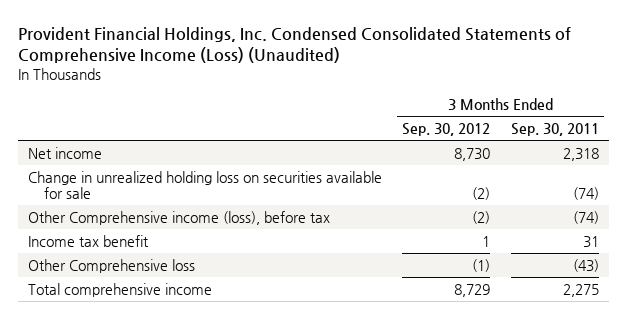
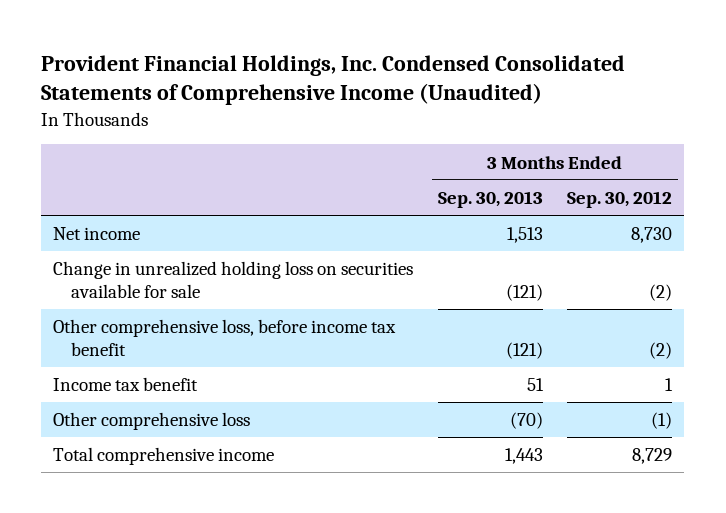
- Provident Financial Holdings, Inc. Condensed Consolidated Statements of Comprehensive Income (Loss) (Unaudited)
+ Provident Financial Holdings, Inc. Condensed Consolidated Statements of Comprehensive Income (Unaudited)
- | 3 Months Ended Sep. 30, 2012 | 3 Months Ended Sep. 30, 2011
+ | 3 Months Ended Sep. 30, 2013 | 3 Months Ended Sep. 30, 2012
- Other Comprehensive income (loss), before tax | (2) | (74)
+ Other comprehensive loss, before income tax benefit | (121) | (2)
- Other Comprehensive loss | (1) | (43)
+ Other comprehensive loss | (70) | (1)

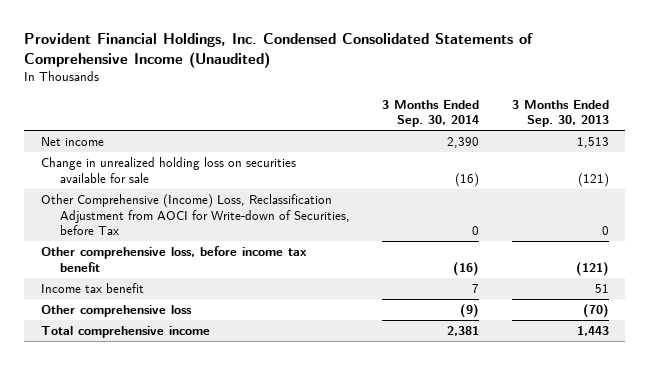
- | 3 Months Ended Sep. 30, 2013 | 3 Months Ended Sep. 30, 2012
+ | 3 Months Ended Sep. 30, 2014 | 3 Months Ended Sep. 30, 2013
+ Other Comprehensive (Income) Loss, Reclassification Adjustment from AOCI for Write-down of Securities, before Tax | 0 | 0

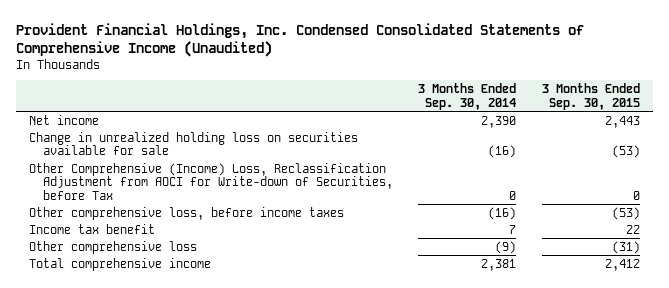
- | 3 Months Ended Sep. 30, 2014 | 3 Months Ended Sep. 30, 2013
+ | 3 Months Ended Sep. 30, 2014 | 3 Months Ended Sep. 30, 2015
- Other comprehensive loss, before income tax benefit | (16) | (121)
+ Other comprehensive loss, before income taxes | (16) | (53)

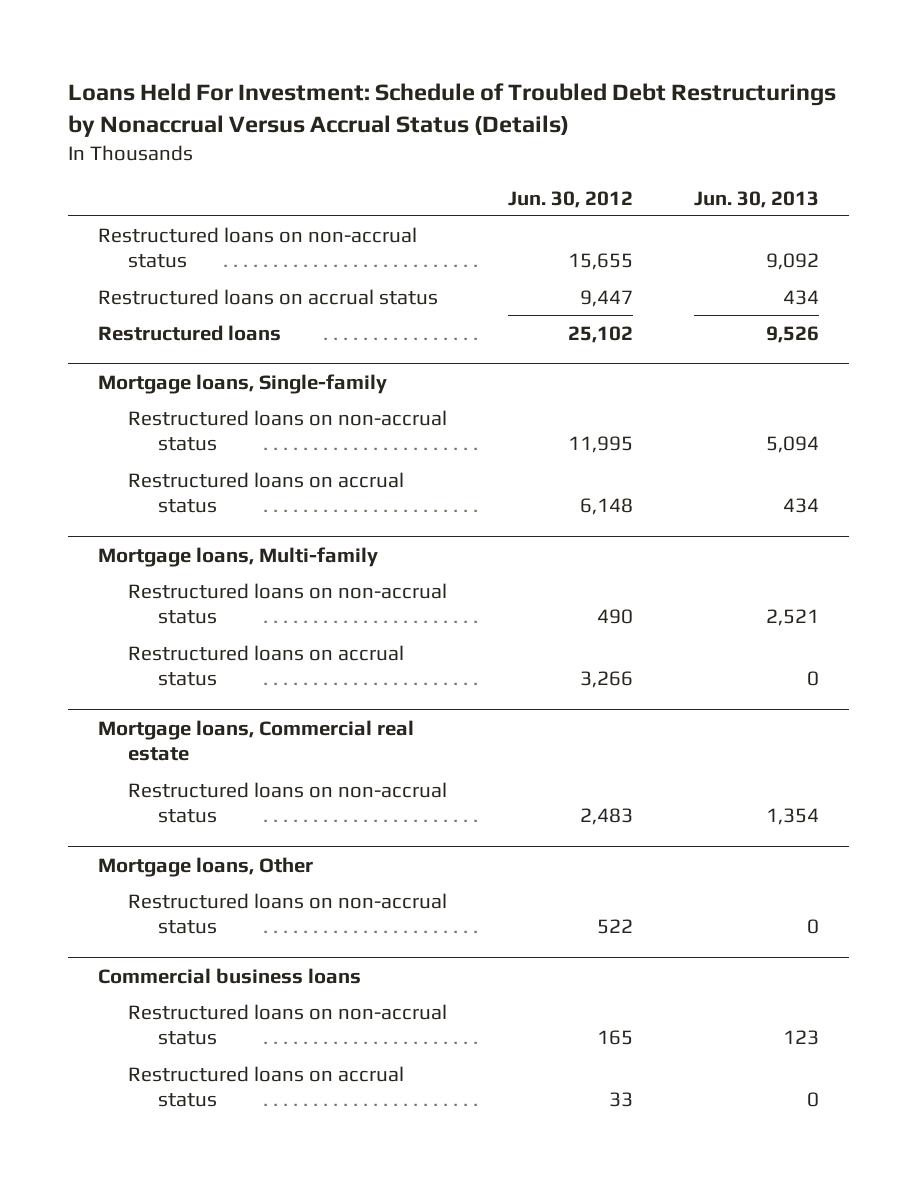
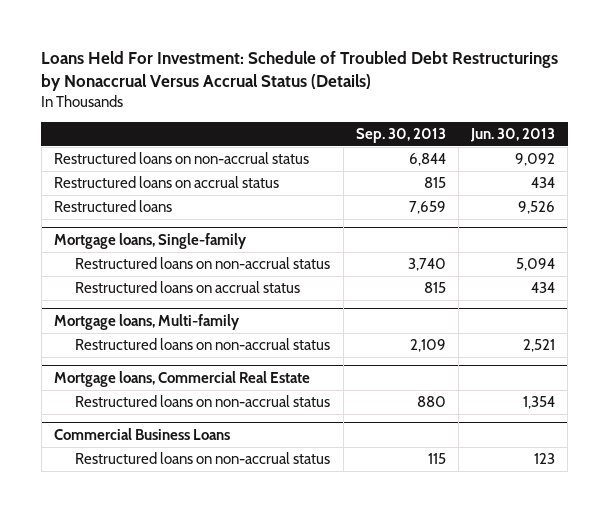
- | Jun. 30, 2012 | Jun. 30, 2013
+ | Sep. 30, 2013 | Jun. 30, 2013
@ Mortgage loans, Multi-family
- Restructured loans on accrual status | 3,266 | 0
- Mortgage loans, Commercial real estate
+ Mortgage loans, Commercial Real Estate
- Mortgage loans, Other
- Restructured loans on non-accrual status | 522 | 0
- Commercial business loans
+ Commercial Business Loans
- Restructured loans on accrual status | 33 | 0

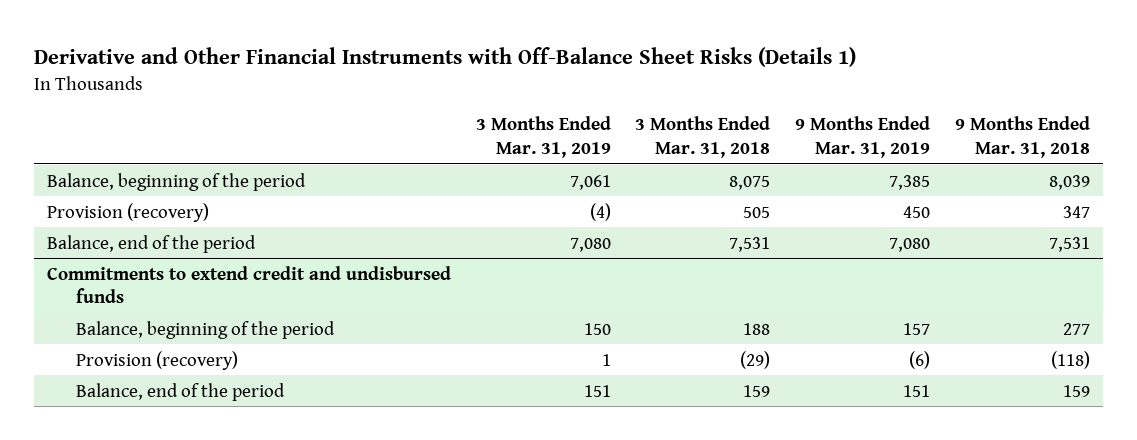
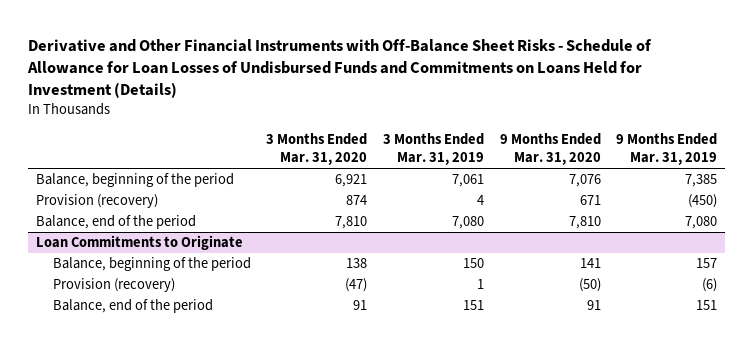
- Derivative and Other Financial Instruments with Off-Balance Sheet Risks (Details 1)
+ Derivative and Other Financial Instruments with Off-Balance Sheet Risks - Schedule of Allowance for Loan Losses of Undisbursed Funds and Commitments on Loans Held for Investment (Details)
- | 3 Months Ended Mar. 31, 2019 | 3 Months Ended Mar. 31, 2018 | 9 Months Ended Mar. 31, 2019 | 9 Months Ended Mar. 31, 2018
+ | 3 Months Ended Mar. 31, 2020 | 3 Months Ended Mar. 31, 2019 | 9 Months Ended Mar. 31, 2020 | 9 Months Ended Mar. 31, 2019
- Provision (recovery) | (4) | 505 | 450 | 347
+ Provision (recovery) | 874 | 4 | 671 | (450)
- Commitments to extend credit and undisbursed funds
+ Loan Commitments to Originate

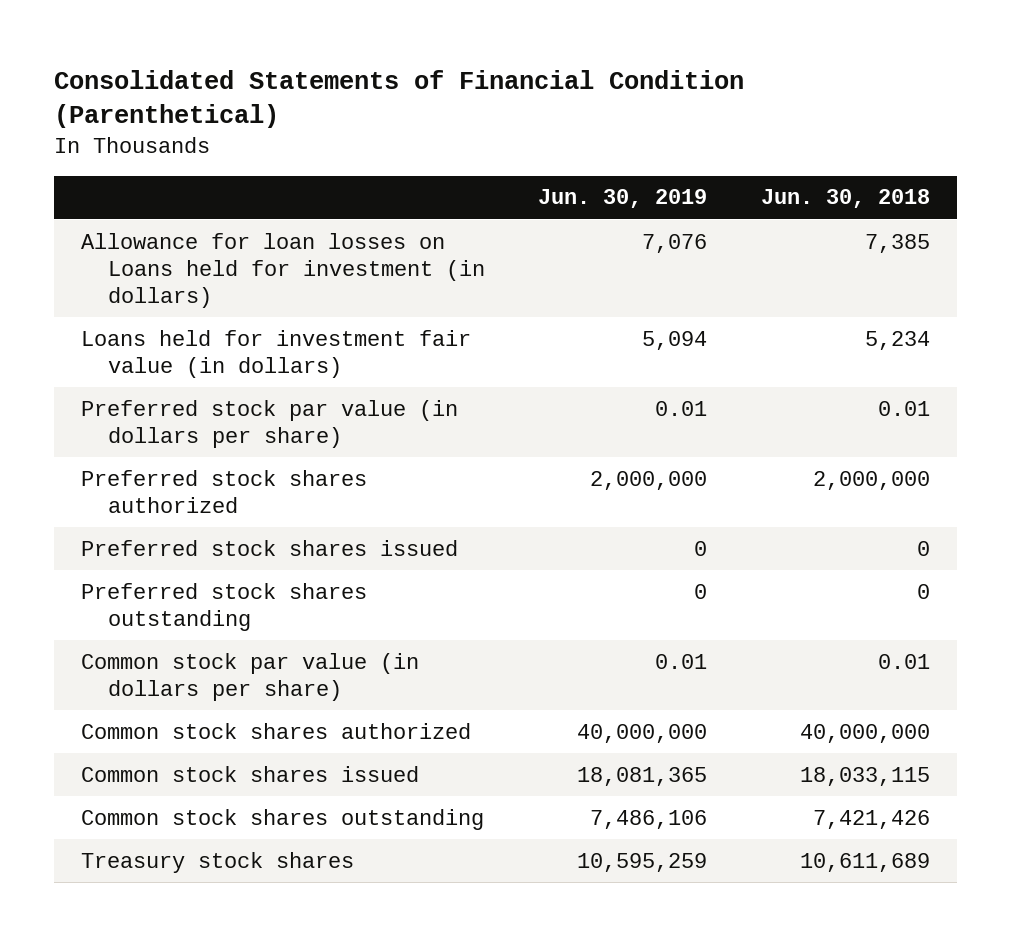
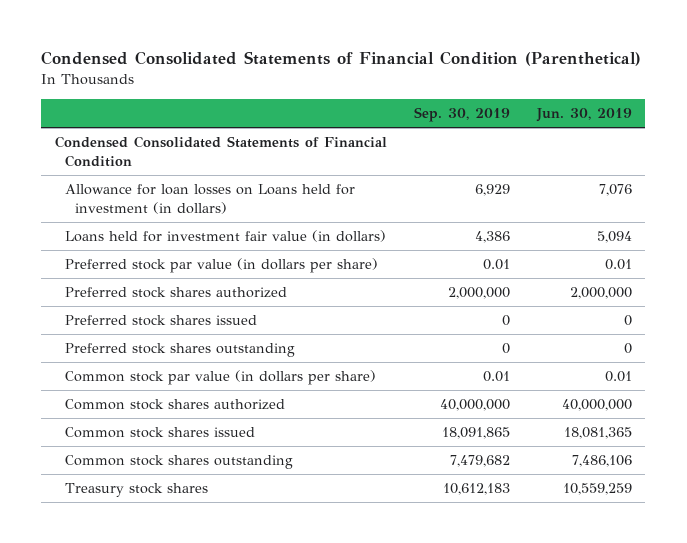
- Consolidated Statements of Financial Condition (Parenthetical)
+ Condensed Consolidated Statements of Financial Condition (Parenthetical)
- | Jun. 30, 2019 | Jun. 30, 2018
+ | Sep. 30, 2019 | Jun. 30, 2019
+ Condensed Consolidated Statements of Financial Condition
- Treasury stock shares | 10,595,259 | 10,611,689
+ Treasury stock shares | 10,612,183 | 10,559,259

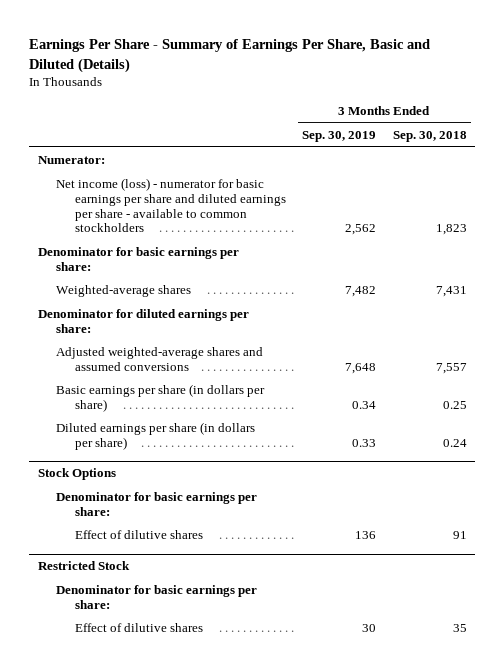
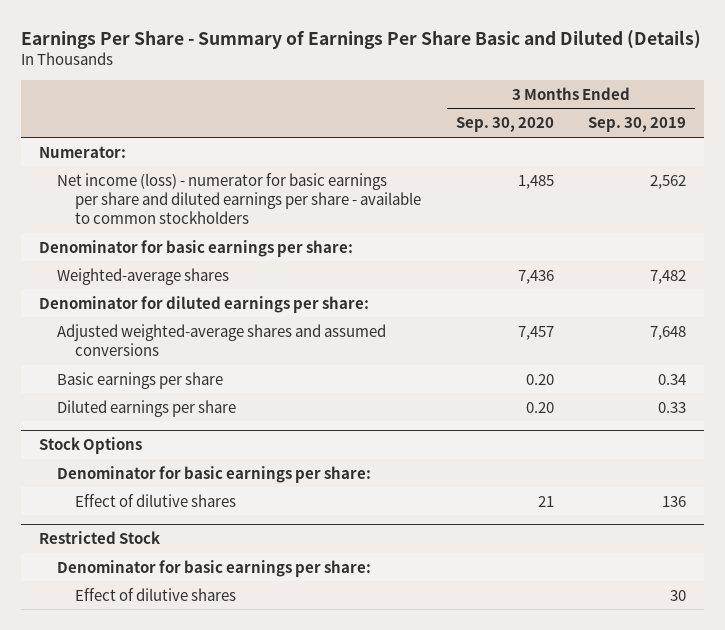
- Earnings Per Share - Summary of Earnings Per Share, Basic and Diluted (Details)
+ Earnings Per Share - Summary of Earnings Per Share Basic and Diluted (Details)
- | 3 Months Ended Sep. 30, 2019 | 3 Months Ended Sep. 30, 2018
+ | 3 Months Ended Sep. 30, 2020 | 3 Months Ended Sep. 30, 2019
- Basic earnings per share (in dollars per share) | 0.34 | 0.25
- Diluted earnings per share (in dollars per share) | 0.33 | 0.24
+ Basic earnings per share | 0.20 | 0.34
+ Diluted earnings per share | 0.20 | 0.33

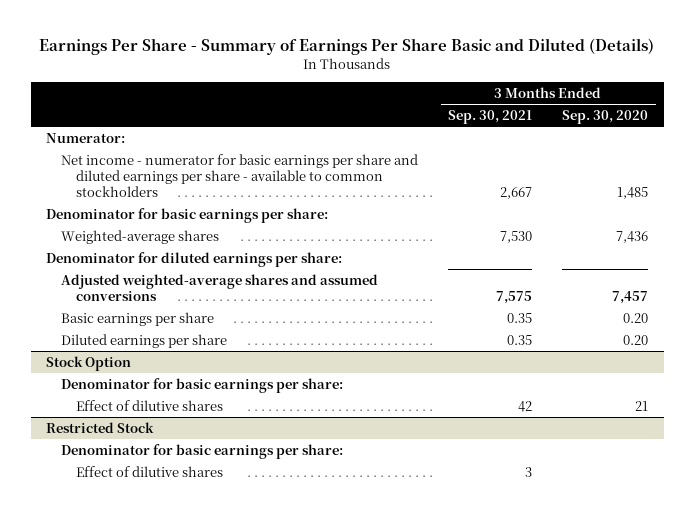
- | 3 Months Ended Sep. 30, 2020 | 3 Months Ended Sep. 30, 2019
+ | 3 Months Ended Sep. 30, 2021 | 3 Months Ended Sep. 30, 2020
- Net income (loss) - numerator for basic earnings per share and diluted earnings per share - available to common stockholders | 1,485 | 2,562
+ Net income - numerator for basic earnings per share and diluted earnings per share - available to common stockholders | 2,667 | 1,485
- Stock Options
+ Stock Option

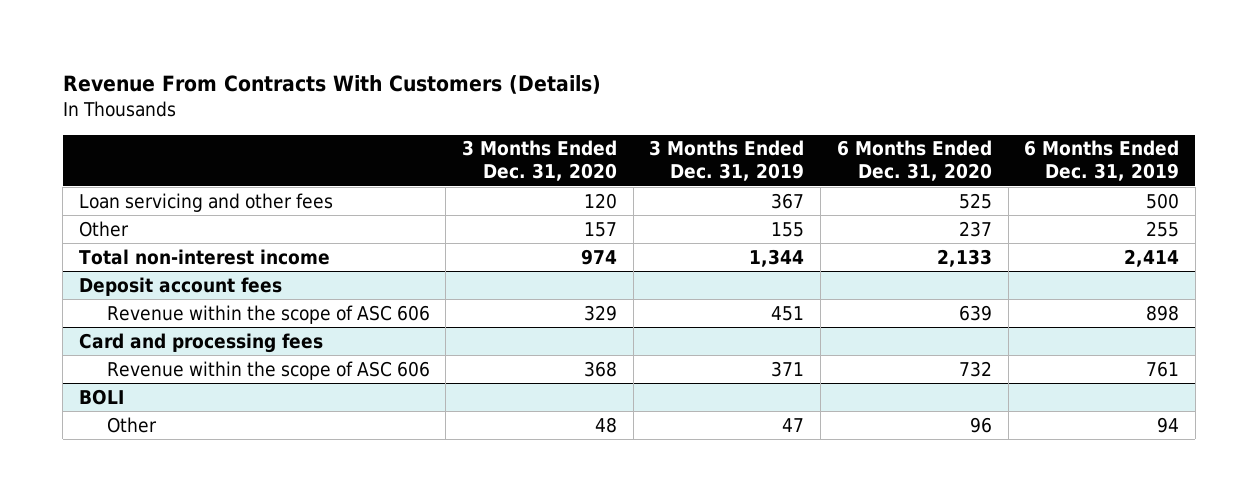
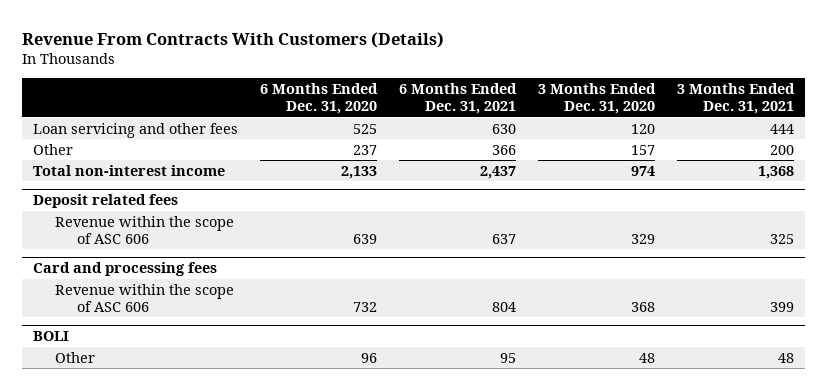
- | 3 Months Ended Dec. 31, 2020 | 3 Months Ended Dec. 31, 2019 | 6 Months Ended Dec. 31, 2020 | 6 Months Ended Dec. 31, 2019
+ | 6 Months Ended Dec. 31, 2020 | 6 Months Ended Dec. 31, 2021 | 3 Months Ended Dec. 31, 2020 | 3 Months Ended Dec. 31, 2021
- Deposit account fees
+ Deposit related fees

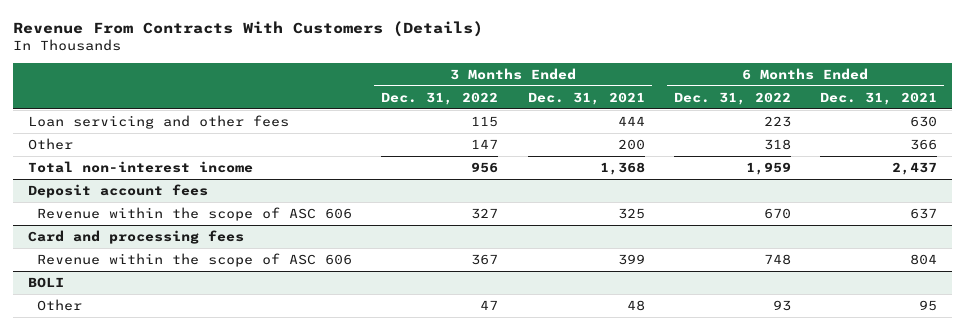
- | 6 Months Ended Dec. 31, 2020 | 6 Months Ended Dec. 31, 2021 | 3 Months Ended Dec. 31, 2020 | 3 Months Ended Dec. 31, 2021
+ | 3 Months Ended Dec. 31, 2022 | 3 Months Ended Dec. 31, 2021 | 6 Months Ended Dec. 31, 2022 | 6 Months Ended Dec. 31, 2021
- Deposit related fees
+ Deposit account fees

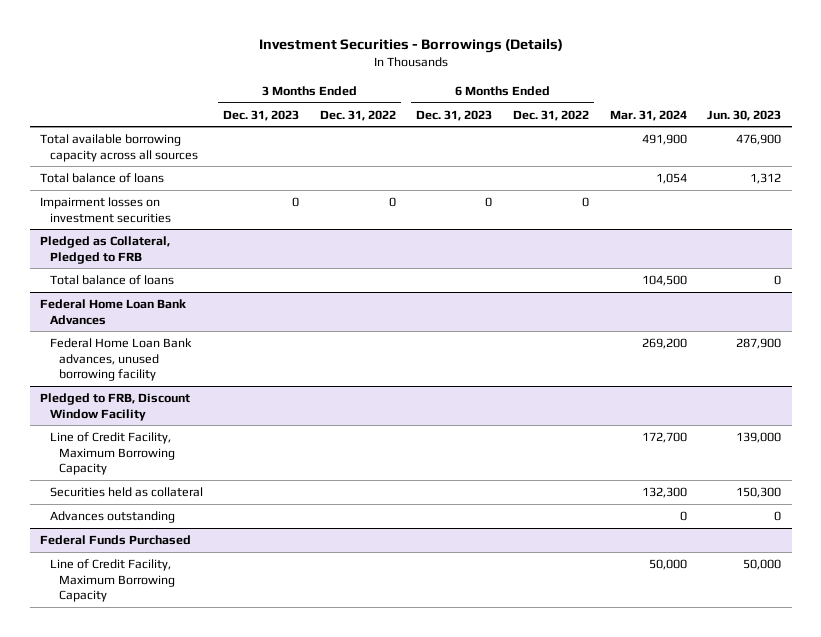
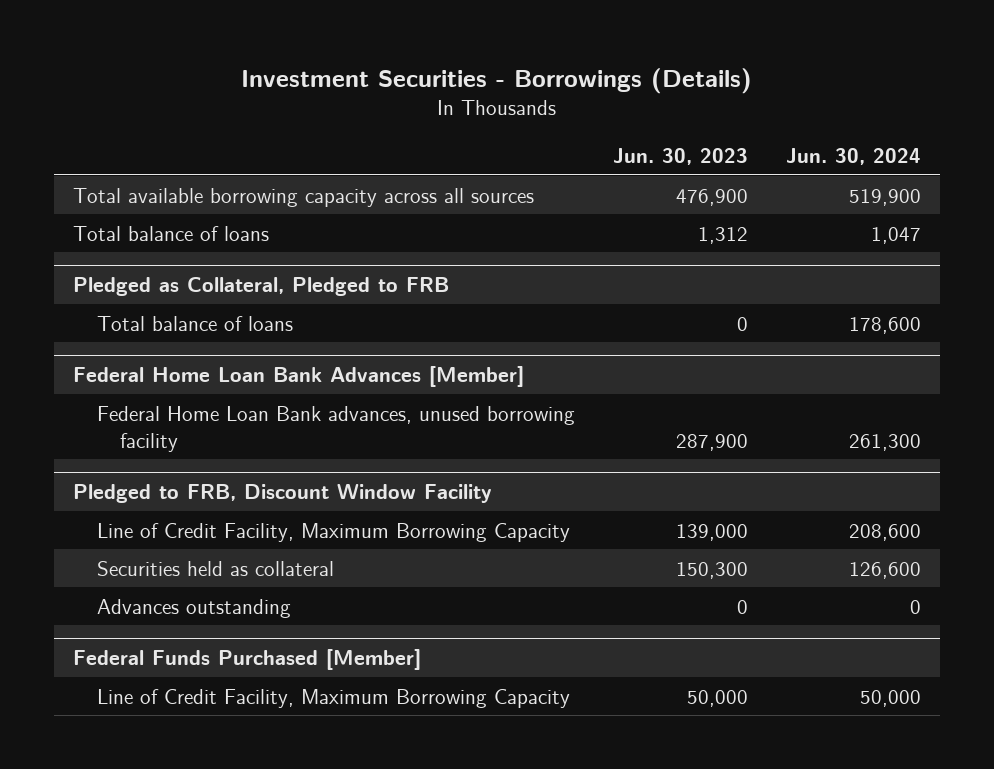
- | 3 Months Ended Dec. 31, 2023 | 3 Months Ended Dec. 31, 2022 | 6 Months Ended Dec. 31, 2023 | 6 Months Ended Dec. 31, 2022 | Mar. 31, 2024 | Jun. 30, 2023
+ | Jun. 30, 2023 | Jun. 30, 2024
- Impairment losses on investment securities | 0 | 0 | 0 | 0 | |
- Federal Home Loan Bank Advances
+ Federal Home Loan Bank Advances [Member]
- Federal Funds Purchased
+ Federal Funds Purchased [Member]

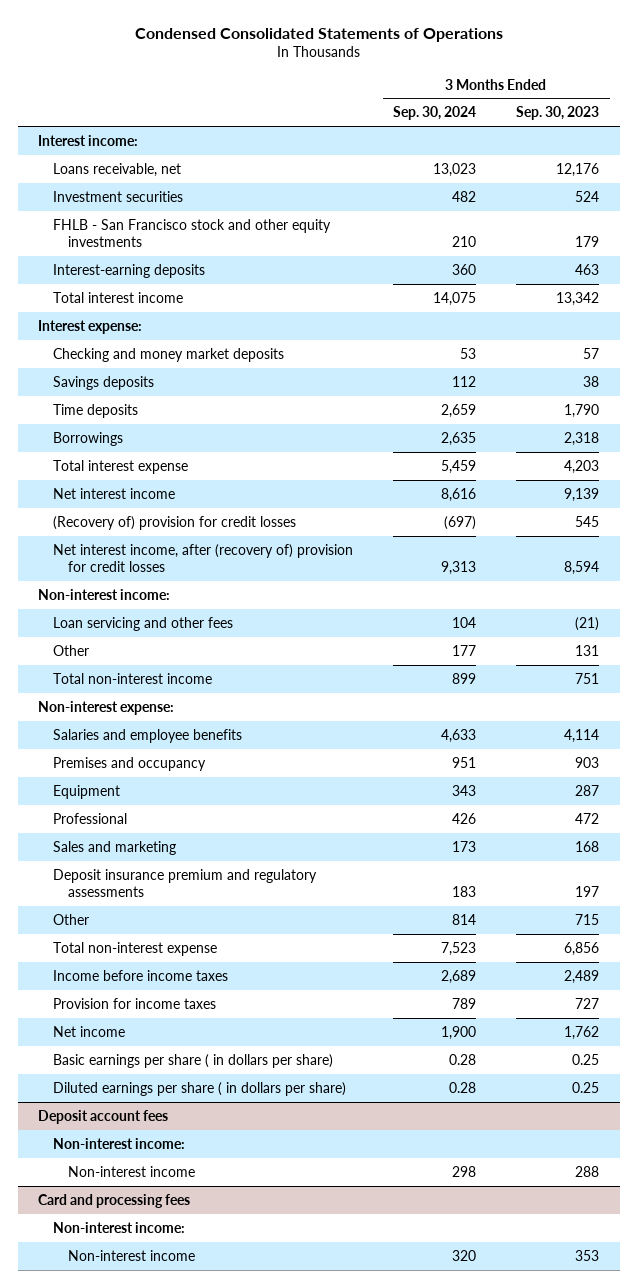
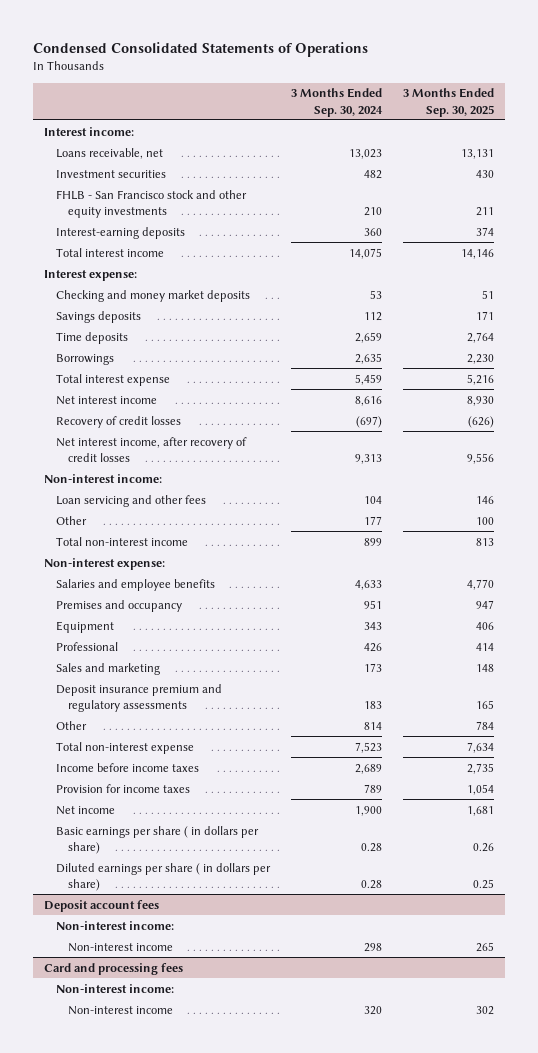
- | 3 Months Ended Sep. 30, 2024 | 3 Months Ended Sep. 30, 2023
+ | 3 Months Ended Sep. 30, 2024 | 3 Months Ended Sep. 30, 2025
- (Recovery of) provision for credit losses | (697) | 545
- Net interest income, after (recovery of) provision for credit losses | 9,313 | 8,594
+ Recovery of credit losses | (697) | (626)
+ Net interest income, after recovery of credit losses | 9,313 | 9,556

